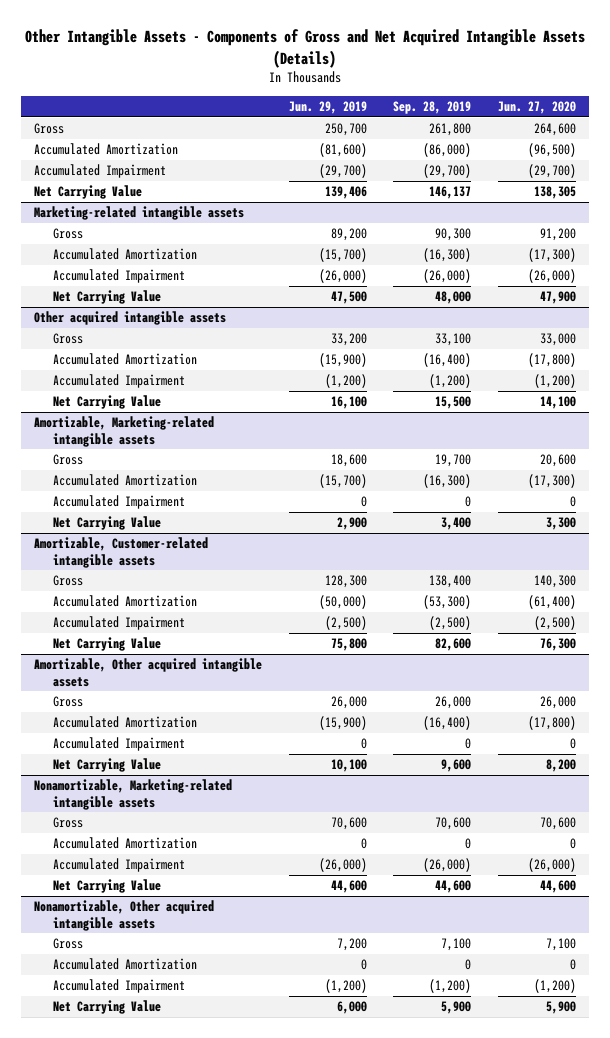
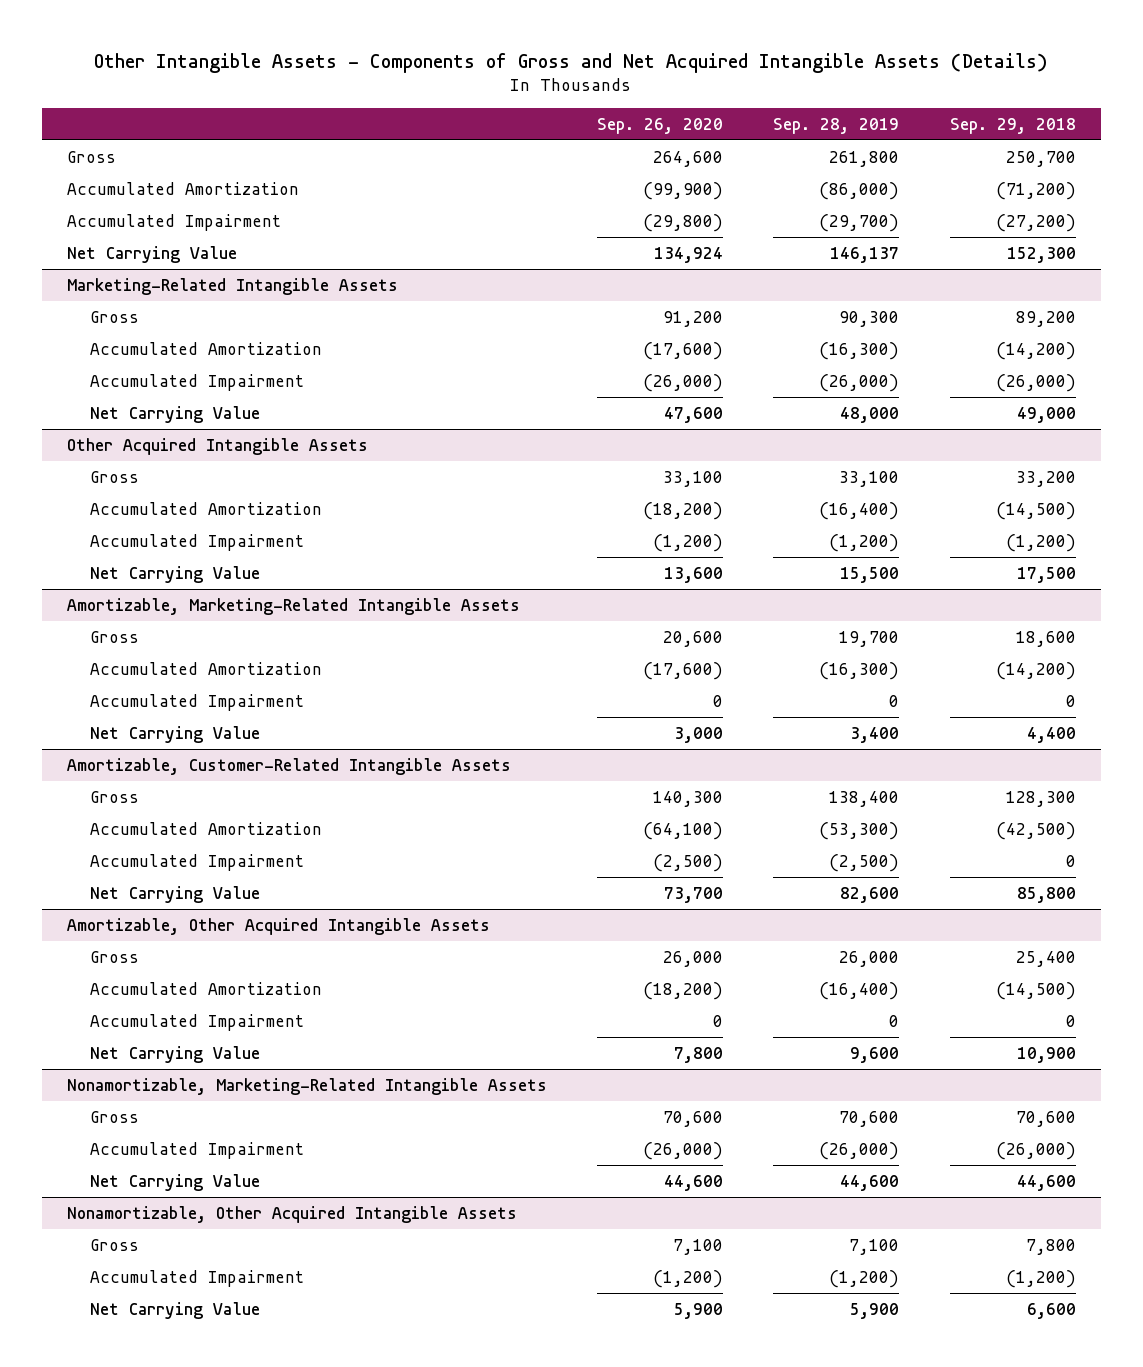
- | Jun. 29, 2019 | Sep. 28, 2019 | Jun. 27, 2020
+ | Sep. 26, 2020 | Sep. 28, 2019 | Sep. 29, 2018
- Marketing-related intangible assets
+ Marketing-Related Intangible Assets
- Other acquired intangible assets
+ Other Acquired Intangible Assets
- Amortizable, Marketing-related intangible assets
+ Amortizable, Marketing-Related Intangible Assets
- Amortizable, Customer-related intangible assets
+ Amortizable, Customer-Related Intangible Assets
- Amortizable, Other acquired intangible assets
+ Amortizable, Other Acquired Intangible Assets
- Nonamortizable, Marketing-related intangible assets
+ Nonamortizable, Marketing-Related Intangible Assets
- Accumulated Amortization | 0 | 0 | 0
- Nonamortizable, Other acquired intangible assets
+ Nonamortizable, Other Acquired Intangible Assets
- Accumulated Amortization | 0 | 0 | 0

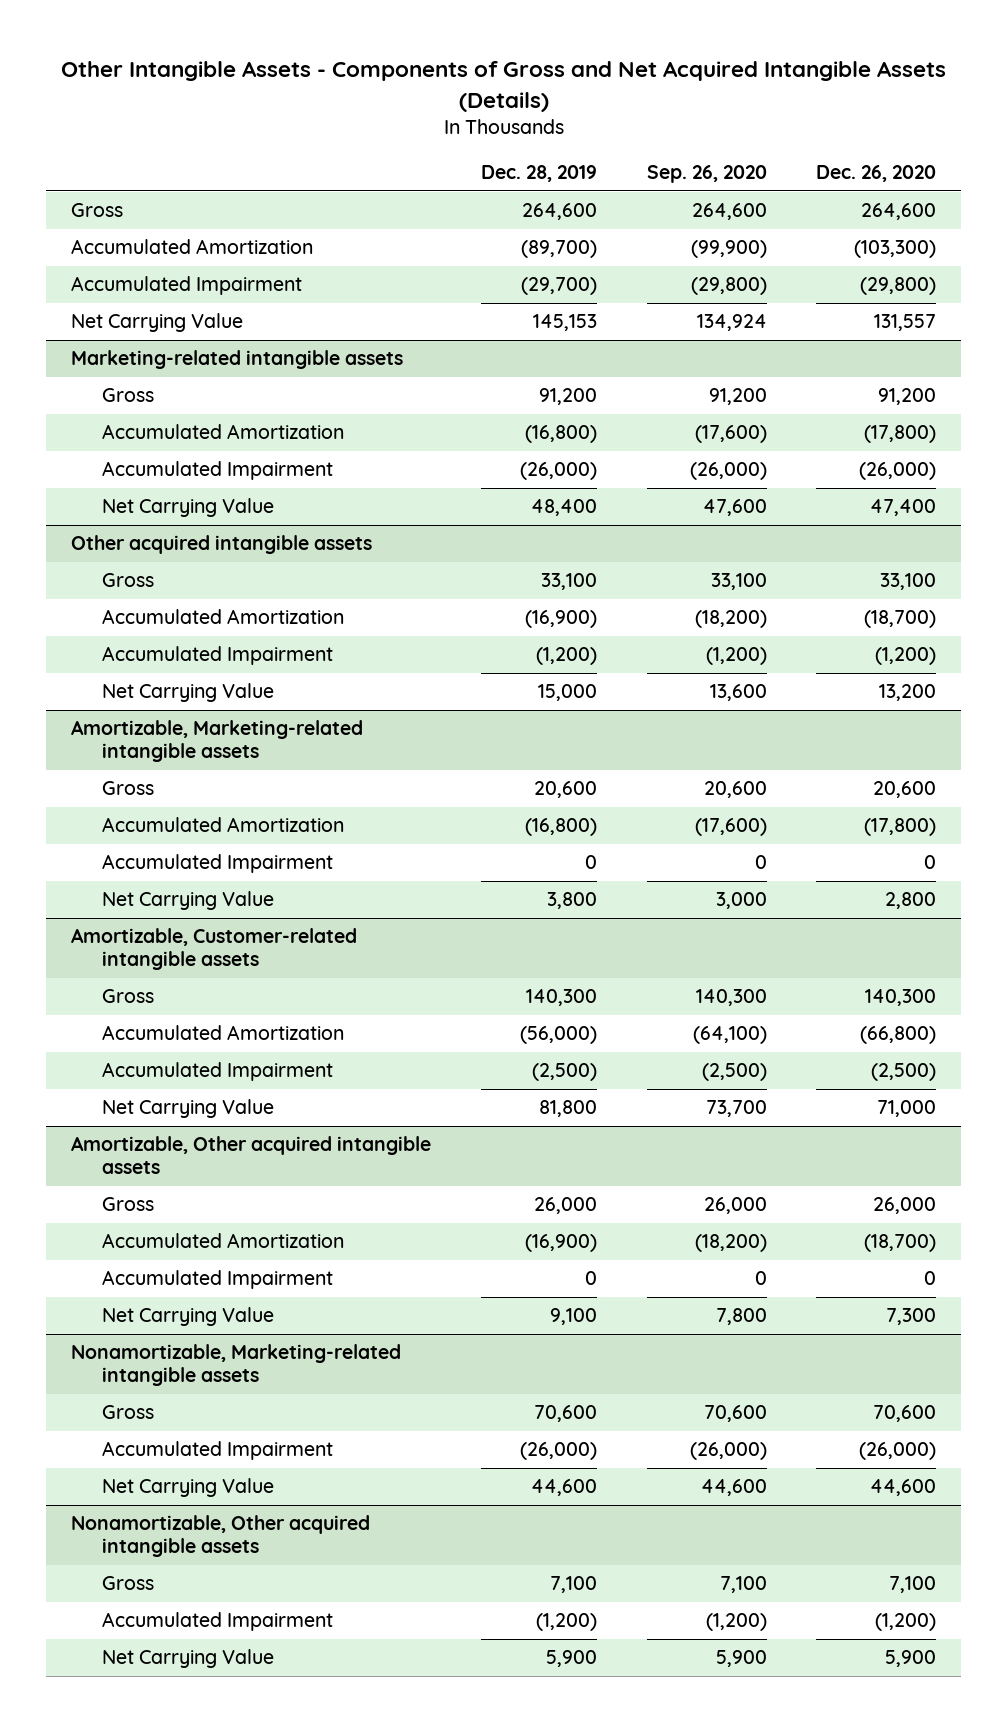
- | Sep. 26, 2020 | Sep. 28, 2019 | Sep. 29, 2018
+ | Dec. 28, 2019 | Sep. 26, 2020 | Dec. 26, 2020
- Marketing-Related Intangible Assets
+ Marketing-related intangible assets
- Other Acquired Intangible Assets
+ Other acquired intangible assets
- Amortizable, Marketing-Related Intangible Assets
+ Amortizable, Marketing-related intangible assets
- Amortizable, Customer-Related Intangible Assets
+ Amortizable, Customer-related intangible assets
- Amortizable, Other Acquired Intangible Assets
+ Amortizable, Other acquired intangible assets
- Nonamortizable, Marketing-Related Intangible Assets
+ Nonamortizable, Marketing-related intangible assets
- Nonamortizable, Other Acquired Intangible Assets
+ Nonamortizable, Other acquired intangible assets

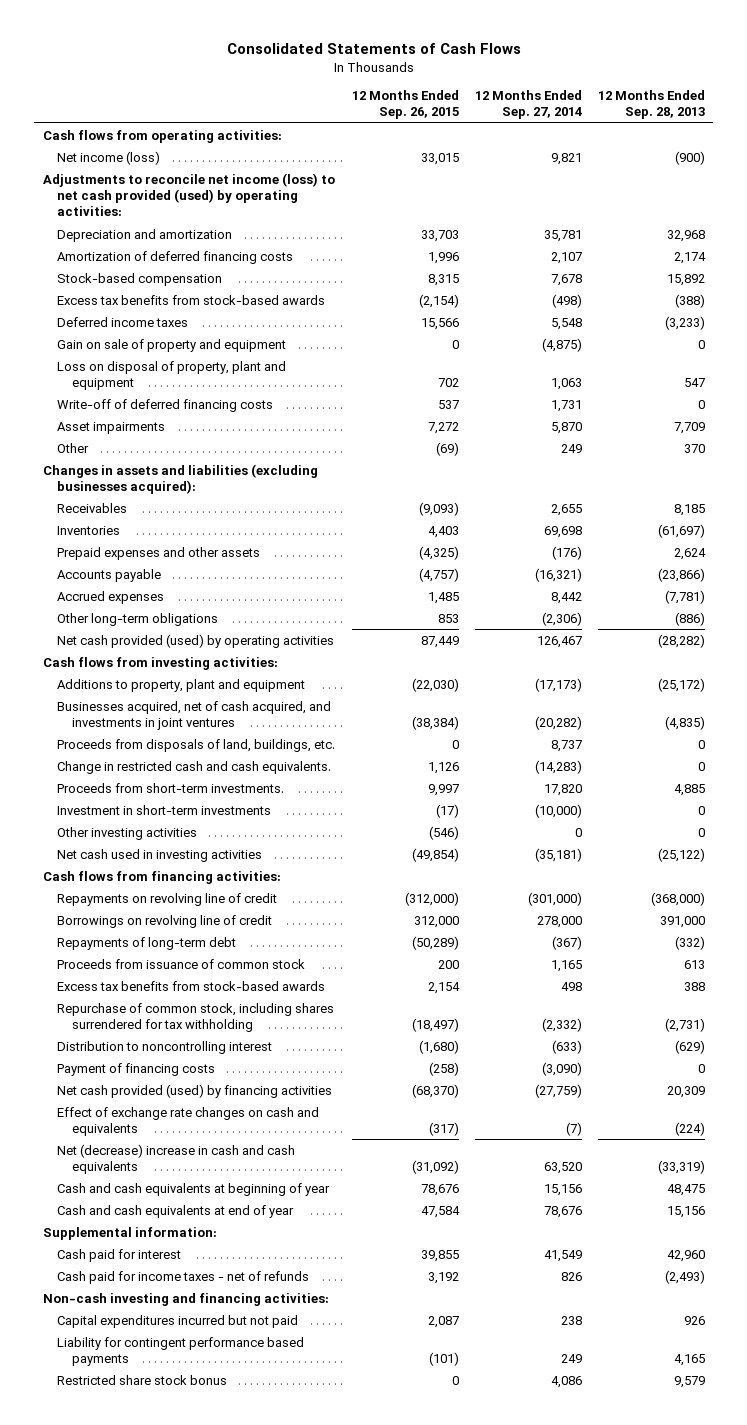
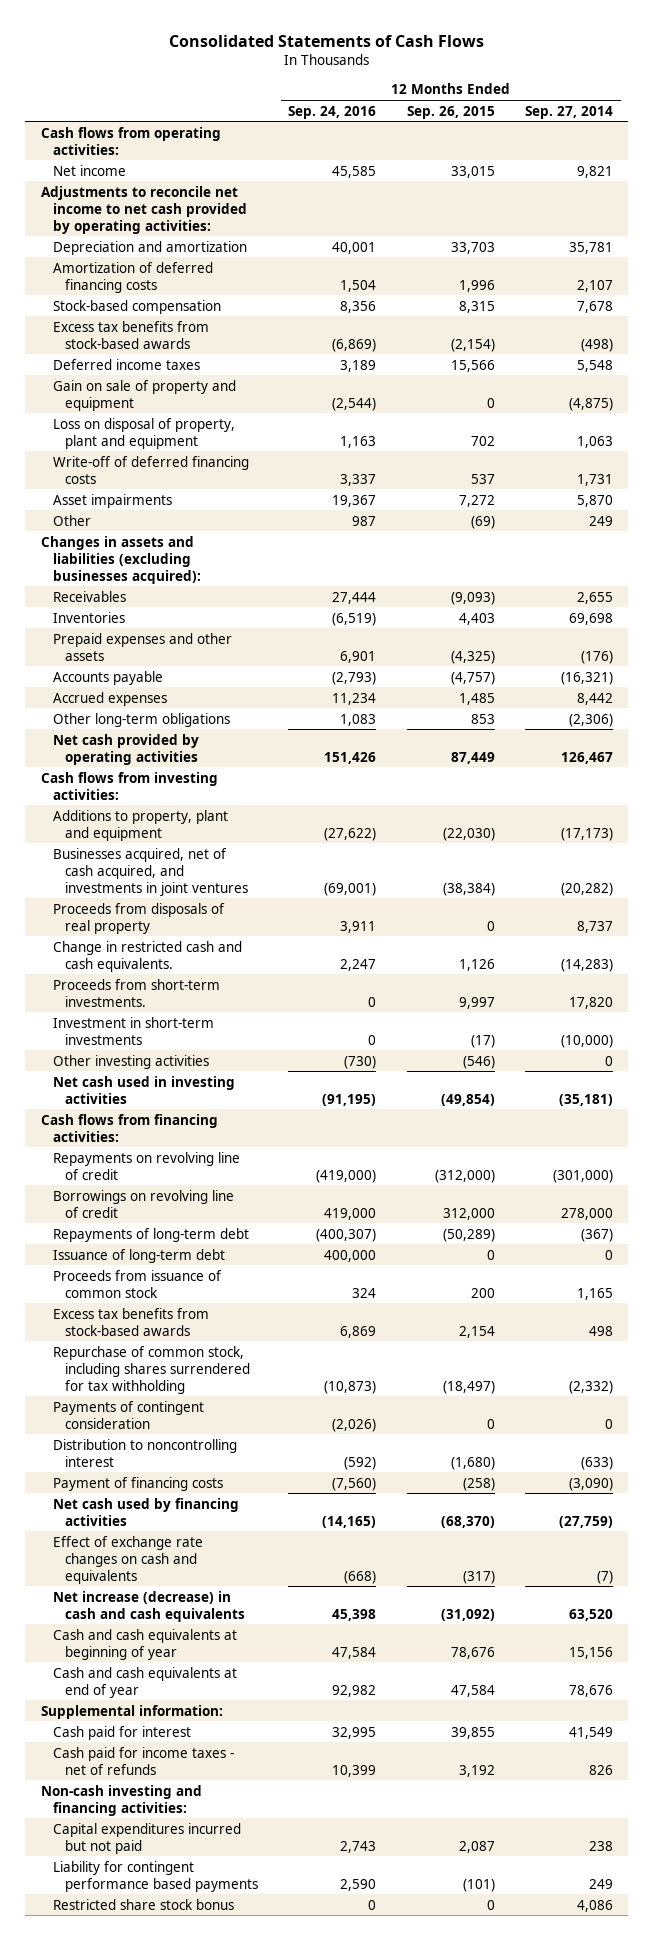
- | 12 Months Ended Sep. 26, 2015 | 12 Months Ended Sep. 27, 2014 | 12 Months Ended Sep. 28, 2013
+ | 12 Months Ended Sep. 24, 2016 | 12 Months Ended Sep. 26, 2015 | 12 Months Ended Sep. 27, 2014
- Net income (loss) | 33,015 | 9,821 | (900)
- Adjustments to reconcile net income (loss) to net cash provided (used) by operating activities:
+ Net income | 45,585 | 33,015 | 9,821
+ Adjustments to reconcile net income to net cash provided by operating activities:
- Net cash provided (used) by operating activities | 87,449 | 126,467 | (28,282)
+ Net cash provided by operating activities | 151,426 | 87,449 | 126,467
- Proceeds from disposals of land, buildings, etc. | 0 | 8,737 | 0
+ Proceeds from disposals of real property | 3,911 | 0 | 8,737
+ Issuance of long-term debt | 400,000 | 0 | 0
+ Payments of contingent consideration | (2,026) | 0 | 0
- Net cash provided (used) by financing activities | (68,370) | (27,759) | 20,309
+ Net cash used by financing activities | (14,165) | (68,370) | (27,759)
- Net (decrease) increase in cash and cash equivalents | (31,092) | 63,520 | (33,319)
+ Net increase (decrease) in cash and cash equivalents | 45,398 | (31,092) | 63,520

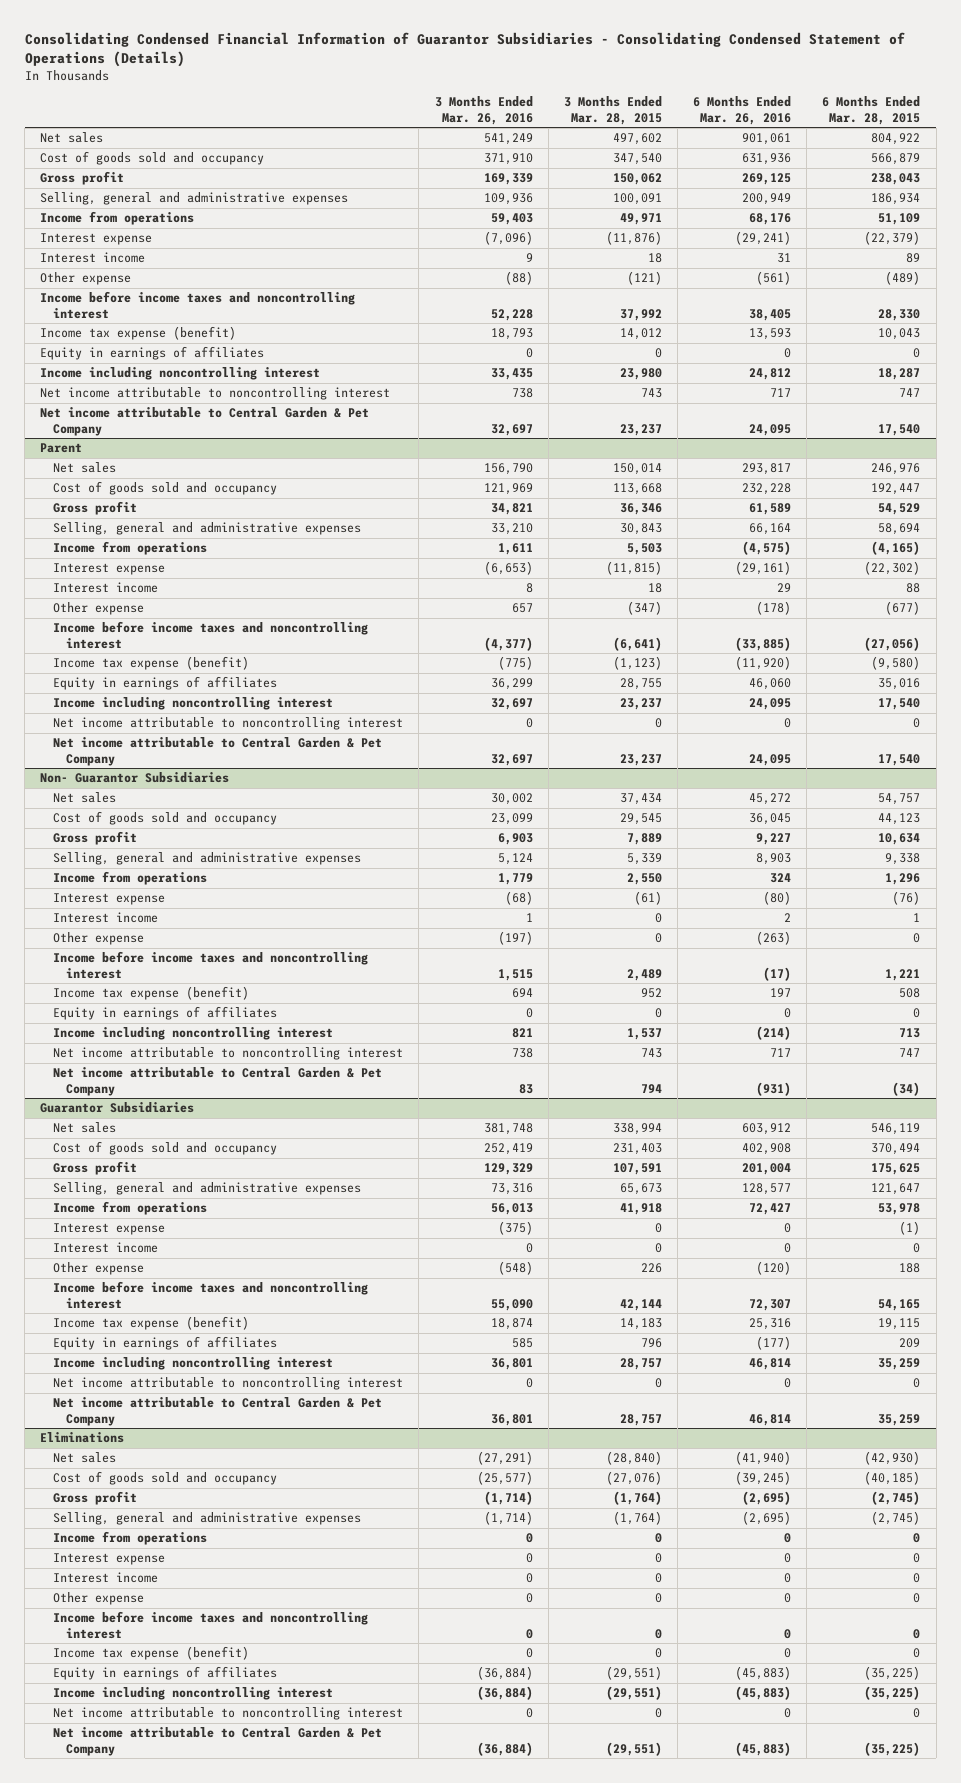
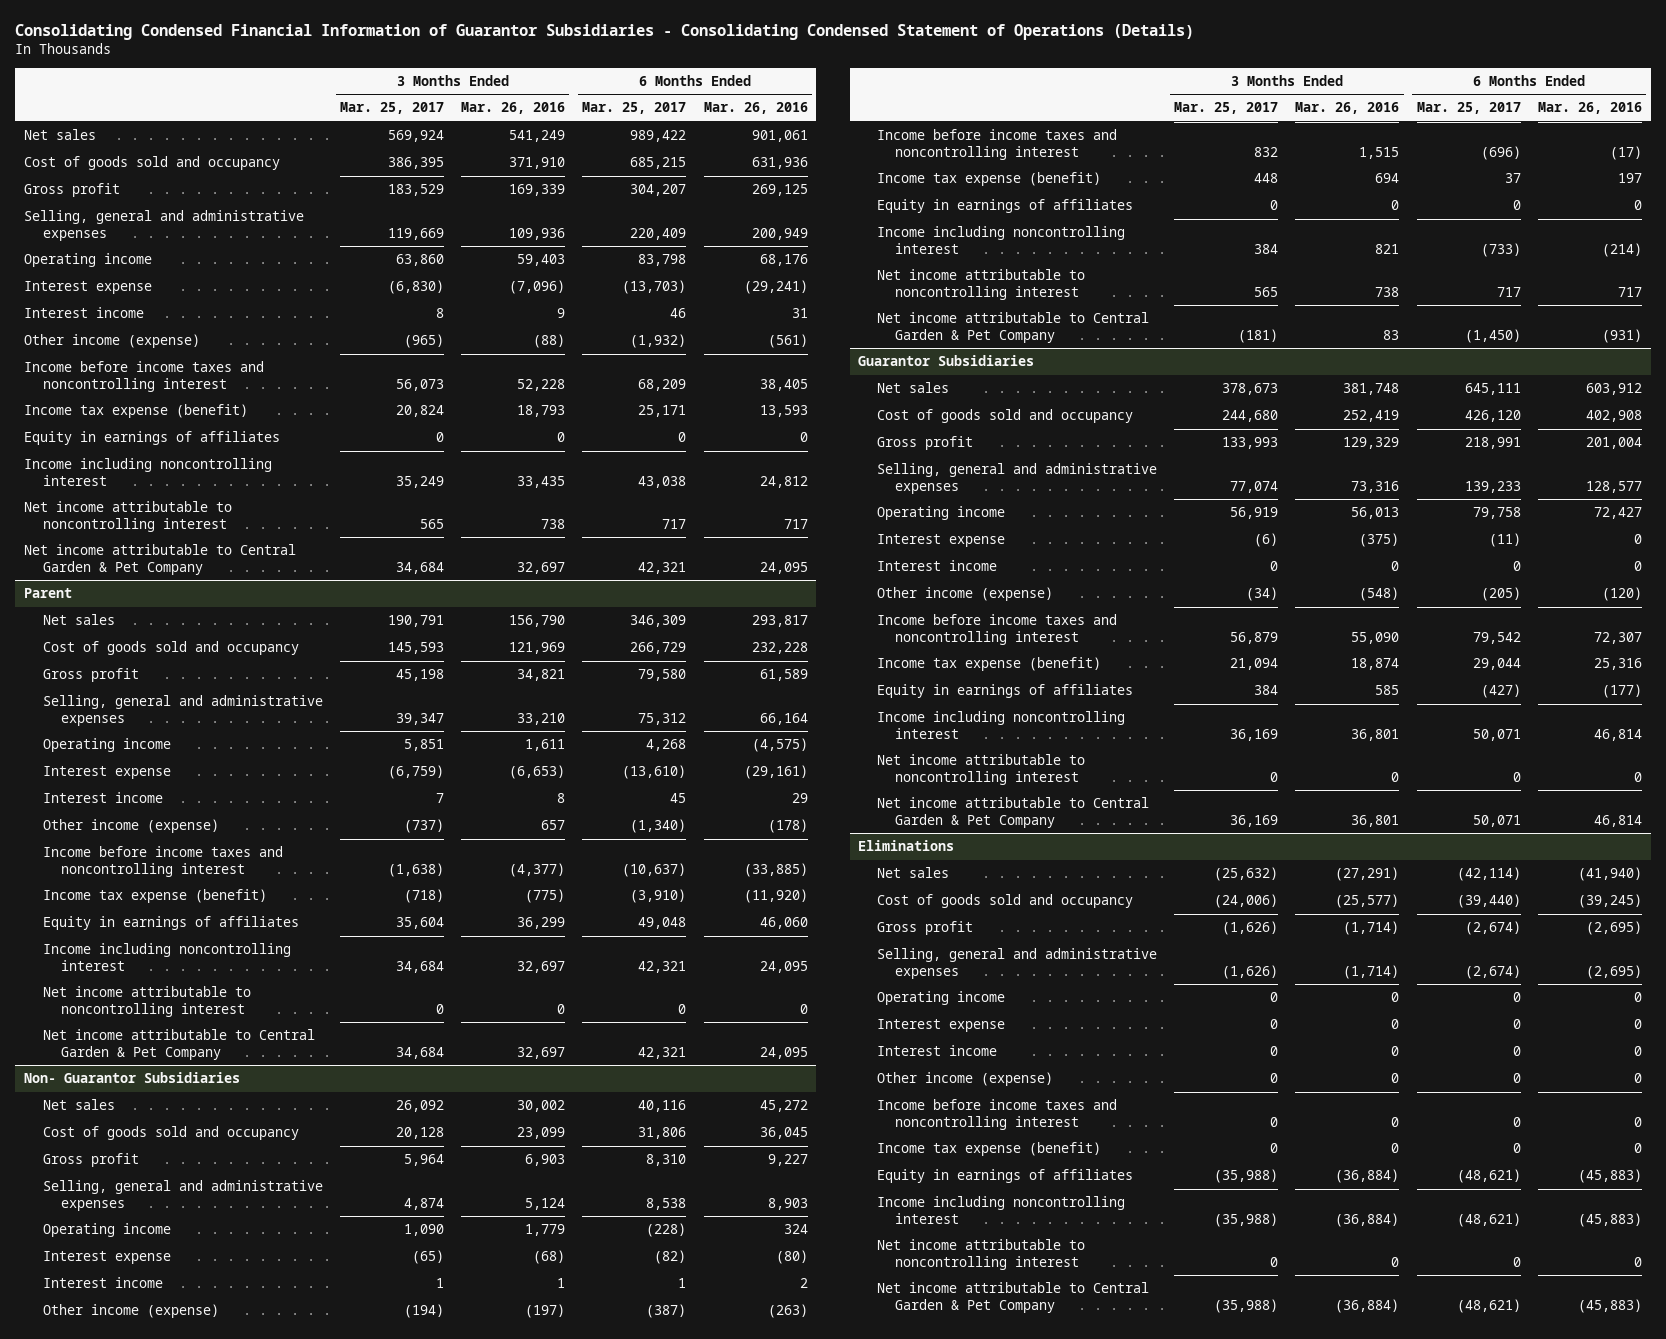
- | 3 Months Ended Mar. 26, 2016 | 3 Months Ended Mar. 28, 2015 | 6 Months Ended Mar. 26, 2016 | 6 Months Ended Mar. 28, 2015
+ | 3 Months Ended Mar. 25, 2017 | 3 Months Ended Mar. 26, 2016 | 6 Months Ended Mar. 25, 2017 | 6 Months Ended Mar. 26, 2016
- Income from operations | 59,403 | 49,971 | 68,176 | 51,109
+ Operating income | 63,860 | 59,403 | 83,798 | 68,176
- Other expense | (88) | (121) | (561) | (489)
+ Other income (expense) | (965) | (88) | (1,932) | (561)
@ Parent
- Income from operations | 1,611 | 5,503 | (4,575) | (4,165)
+ Operating income | 5,851 | 1,611 | 4,268 | (4,575)
- Other expense | 657 | (347) | (178) | (677)
+ Other income (expense) | (737) | 657 | (1,340) | (178)
@ Non- Guarantor Subsidiaries
- Income from operations | 1,779 | 2,550 | 324 | 1,296
+ Operating income | 1,090 | 1,779 | (228) | 324
- Other expense | (197) | 0 | (263) | 0
+ Other income (expense) | (194) | (197) | (387) | (263)
@ Guarantor Subsidiaries
- Income from operations | 56,013 | 41,918 | 72,427 | 53,978
+ Operating income | 56,919 | 56,013 | 79,758 | 72,427
- Other expense | (548) | 226 | (120) | 188
+ Other income (expense) | (34) | (548) | (205) | (120)
@ Eliminations
- Income from operations | 0 | 0 | 0 | 0
+ Operating income | 0 | 0 | 0 | 0
- Other expense | 0 | 0 | 0 | 0
+ Other income (expense) | 0 | 0 | 0 | 0

